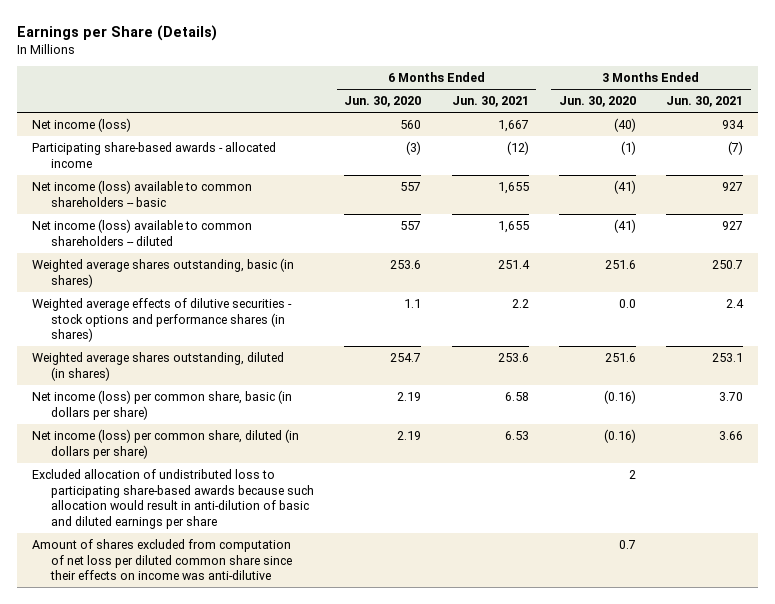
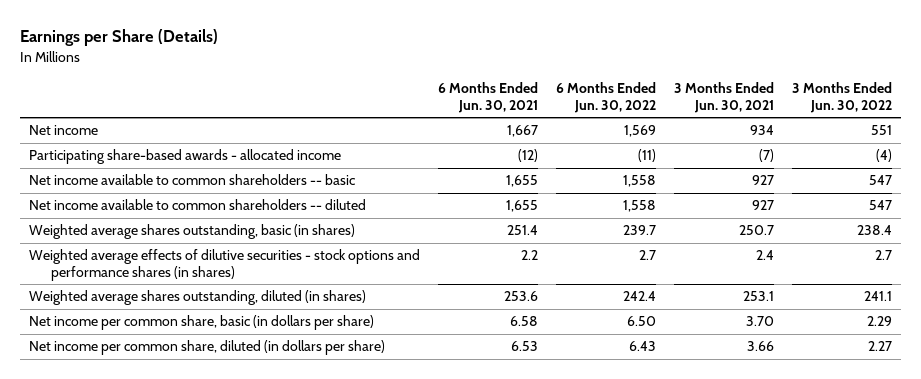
- | 6 Months Ended Jun. 30, 2020 | 6 Months Ended Jun. 30, 2021 | 3 Months Ended Jun. 30, 2020 | 3 Months Ended Jun. 30, 2021
+ | 6 Months Ended Jun. 30, 2021 | 6 Months Ended Jun. 30, 2022 | 3 Months Ended Jun. 30, 2021 | 3 Months Ended Jun. 30, 2022
- Net income (loss) | 560 | 1,667 | (40) | 934
+ Net income | 1,667 | 1,569 | 934 | 551
- Net income (loss) available to common shareholders -- basic | 557 | 1,655 | (41) | 927
- Net income (loss) available to common shareholders -- diluted | 557 | 1,655 | (41) | 927
+ Net income available to common shareholders -- basic | 1,655 | 1,558 | 927 | 547
+ Net income available to common shareholders -- diluted | 1,655 | 1,558 | 927 | 547
- Net income (loss) per common share, basic (in dollars per share) | 2.19 | 6.58 | (0.16) | 3.70
- Net income (loss) per common share, diluted (in dollars per share) | 2.19 | 6.53 | (0.16) | 3.66
- Excluded allocation of undistributed loss to participating share-based awards because such allocation would result in anti-dilution of basic and diluted earnings per share | | | 2 |
- Amount of shares excluded from computation of net loss per diluted common share since their effects on income was anti-dilutive | | | 0.7 |
+ Net income per common share, basic (in dollars per share) | 6.58 | 6.50 | 3.70 | 2.29
+ Net income per common share, diluted (in dollars per share) | 6.53 | 6.43 | 3.66 | 2.27

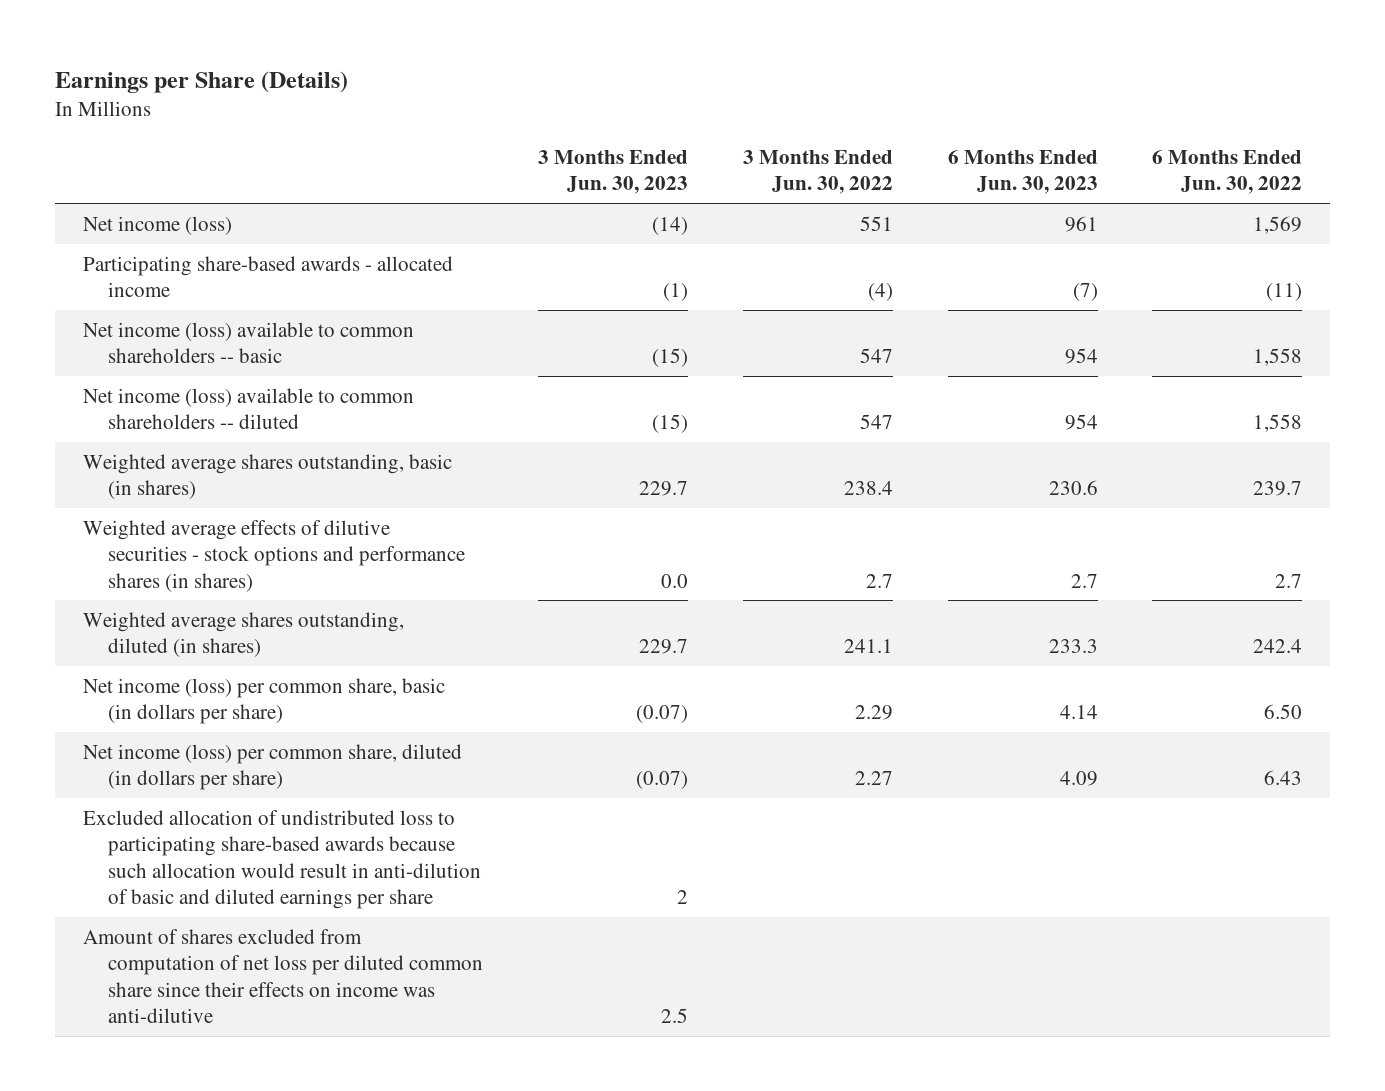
- | 6 Months Ended Jun. 30, 2021 | 6 Months Ended Jun. 30, 2022 | 3 Months Ended Jun. 30, 2021 | 3 Months Ended Jun. 30, 2022
+ | 3 Months Ended Jun. 30, 2023 | 3 Months Ended Jun. 30, 2022 | 6 Months Ended Jun. 30, 2023 | 6 Months Ended Jun. 30, 2022
- Net income | 1,667 | 1,569 | 934 | 551
+ Net income (loss) | (14) | 551 | 961 | 1,569
- Net income available to common shareholders -- basic | 1,655 | 1,558 | 927 | 547
- Net income available to common shareholders -- diluted | 1,655 | 1,558 | 927 | 547
+ Net income (loss) available to common shareholders -- basic | (15) | 547 | 954 | 1,558
+ Net income (loss) available to common shareholders -- diluted | (15) | 547 | 954 | 1,558
- Net income per common share, basic (in dollars per share) | 6.58 | 6.50 | 3.70 | 2.29
- Net income per common share, diluted (in dollars per share) | 6.53 | 6.43 | 3.66 | 2.27
+ Net income (loss) per common share, basic (in dollars per share) | (0.07) | 2.29 | 4.14 | 6.50
+ Net income (loss) per common share, diluted (in dollars per share) | (0.07) | 2.27 | 4.09 | 6.43
+ Excluded allocation of undistributed loss to participating share-based awards because such allocation would result in anti-dilution of basic and diluted earnings per share | 2 | | |
+ Amount of shares excluded from computation of net loss per diluted common share since their effects on income was anti-dilutive | 2.5 | | |

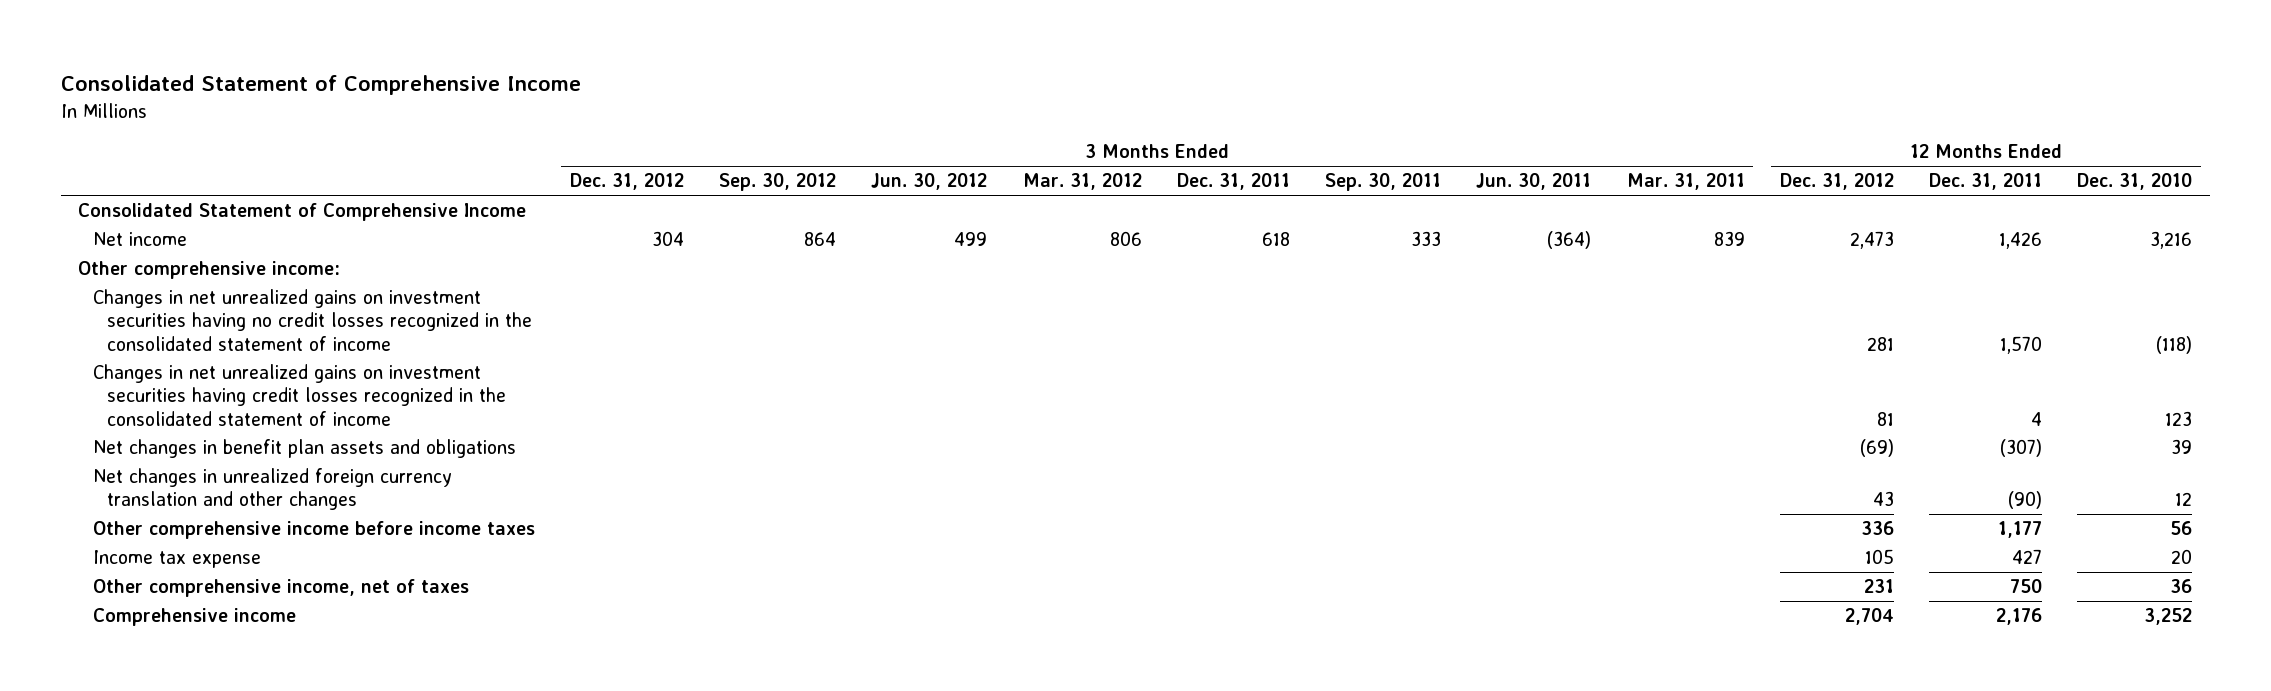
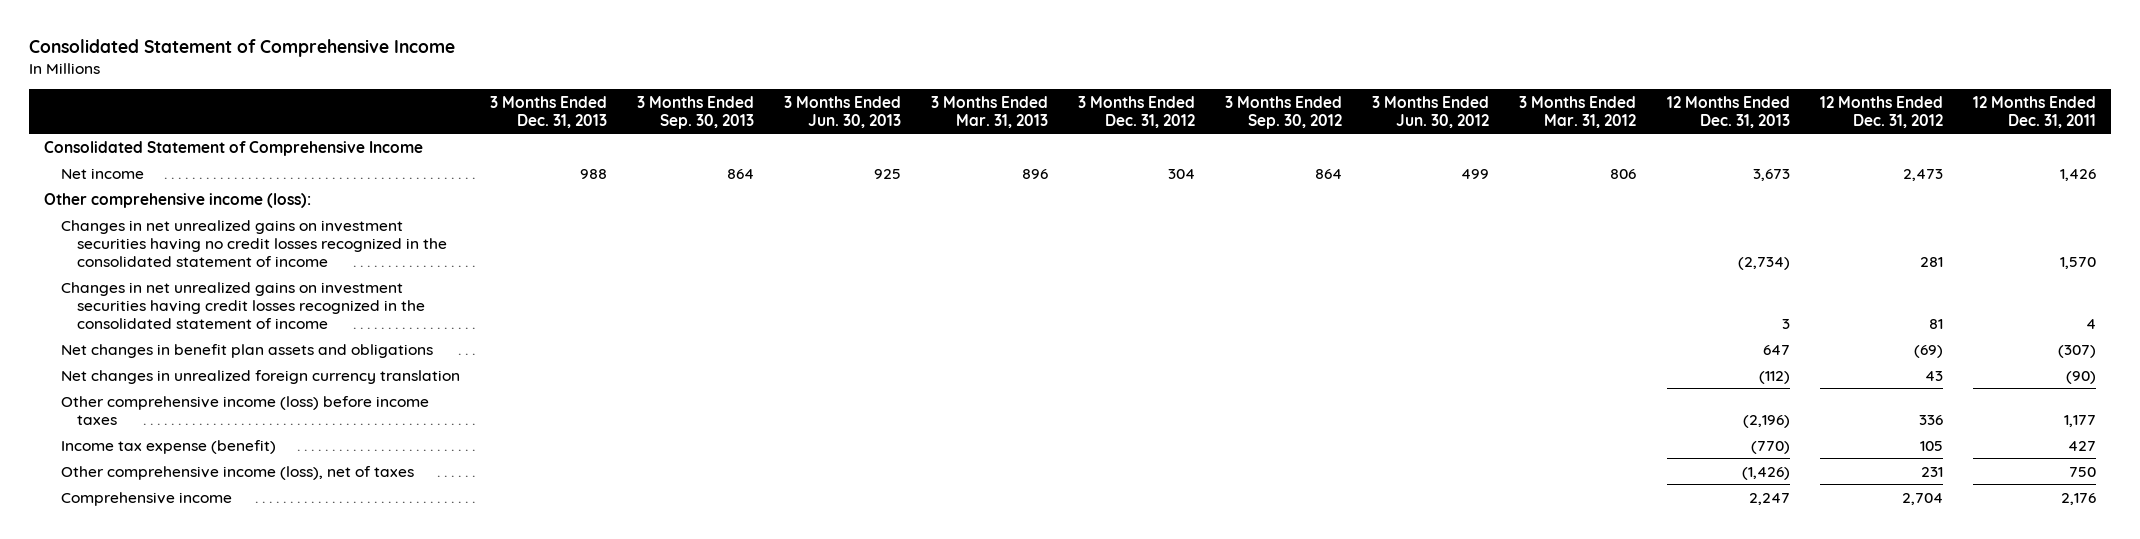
- | 3 Months Ended Dec. 31, 2012 | 3 Months Ended Sep. 30, 2012 | 3 Months Ended Jun. 30, 2012 | 3 Months Ended Mar. 31, 2012 | 3 Months Ended Dec. 31, 2011 | 3 Months Ended Sep. 30, 2011 | 3 Months Ended Jun. 30, 2011 | 3 Months Ended Mar. 31, 2011 | 12 Months Ended Dec. 31, 2012 | 12 Months Ended Dec. 31, 2011 | 12 Months Ended Dec. 31, 2010
+ | 3 Months Ended Dec. 31, 2013 | 3 Months Ended Sep. 30, 2013 | 3 Months Ended Jun. 30, 2013 | 3 Months Ended Mar. 31, 2013 | 3 Months Ended Dec. 31, 2012 | 3 Months Ended Sep. 30, 2012 | 3 Months Ended Jun. 30, 2012 | 3 Months Ended Mar. 31, 2012 | 12 Months Ended Dec. 31, 2013 | 12 Months Ended Dec. 31, 2012 | 12 Months Ended Dec. 31, 2011
- Other comprehensive income:
+ Other comprehensive income (loss):
- Net changes in unrealized foreign currency translation and other changes | | | | | | | | | 43 | (90) | 12
- Other comprehensive income before income taxes | | | | | | | | | 336 | 1,177 | 56
- Income tax expense | | | | | | | | | 105 | 427 | 20
- Other comprehensive income, net of taxes | | | | | | | | | 231 | 750 | 36
+ Net changes in unrealized foreign currency translation | | | | | | | | | (112) | 43 | (90)
+ Other comprehensive income (loss) before income taxes | | | | | | | | | (2,196) | 336 | 1,177
+ Income tax expense (benefit) | | | | | | | | | (770) | 105 | 427
+ Other comprehensive income (loss), net of taxes | | | | | | | | | (1,426) | 231 | 750

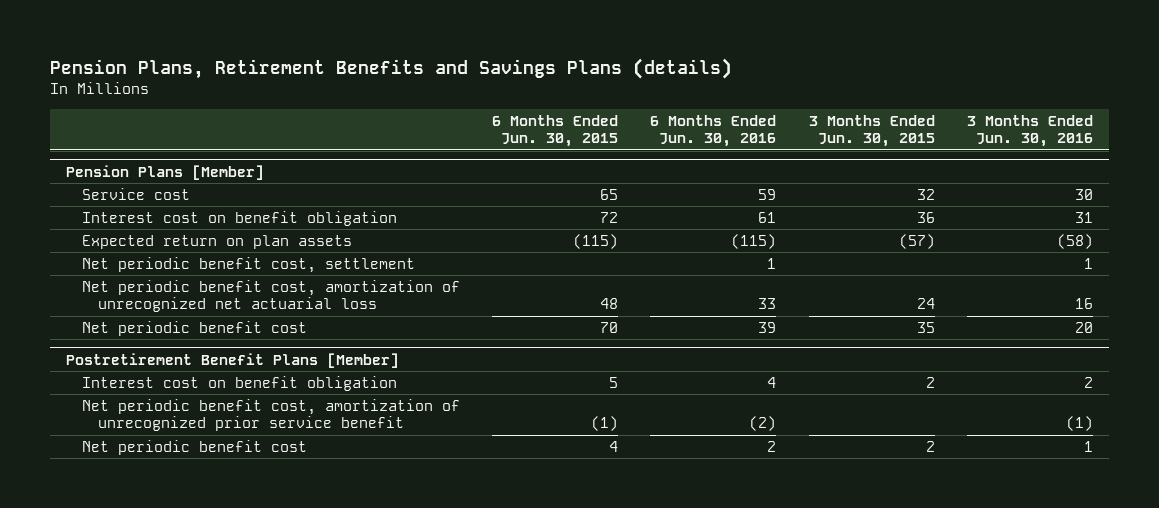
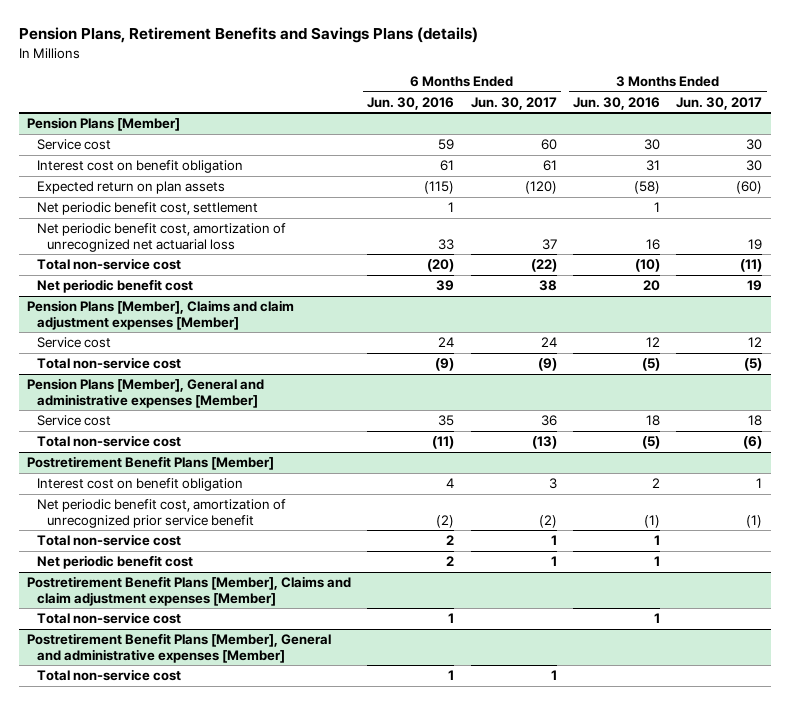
- | 6 Months Ended Jun. 30, 2015 | 6 Months Ended Jun. 30, 2016 | 3 Months Ended Jun. 30, 2015 | 3 Months Ended Jun. 30, 2016
+ | 6 Months Ended Jun. 30, 2016 | 6 Months Ended Jun. 30, 2017 | 3 Months Ended Jun. 30, 2016 | 3 Months Ended Jun. 30, 2017
@ Pension Plans [Member]
+ Total non-service cost | (20) | (22) | (10) | (11)
+ Pension Plans [Member], Claims and claim adjustment expenses [Member]
+ Service cost | 24 | 24 | 12 | 12
+ Total non-service cost | (9) | (9) | (5) | (5)
+ Pension Plans [Member], General and administrative expenses [Member]
+ Service cost | 35 | 36 | 18 | 18
+ Total non-service cost | (11) | (13) | (5) | (6)
@ Postretirement Benefit Plans [Member]
+ Total non-service cost | 2 | 1 | 1 |
+ Postretirement Benefit Plans [Member], Claims and claim adjustment expenses [Member]
+ Total non-service cost | 1 | | 1 |
+ Postretirement Benefit Plans [Member], General and administrative expenses [Member]
+ Total non-service cost | 1 | 1 | |

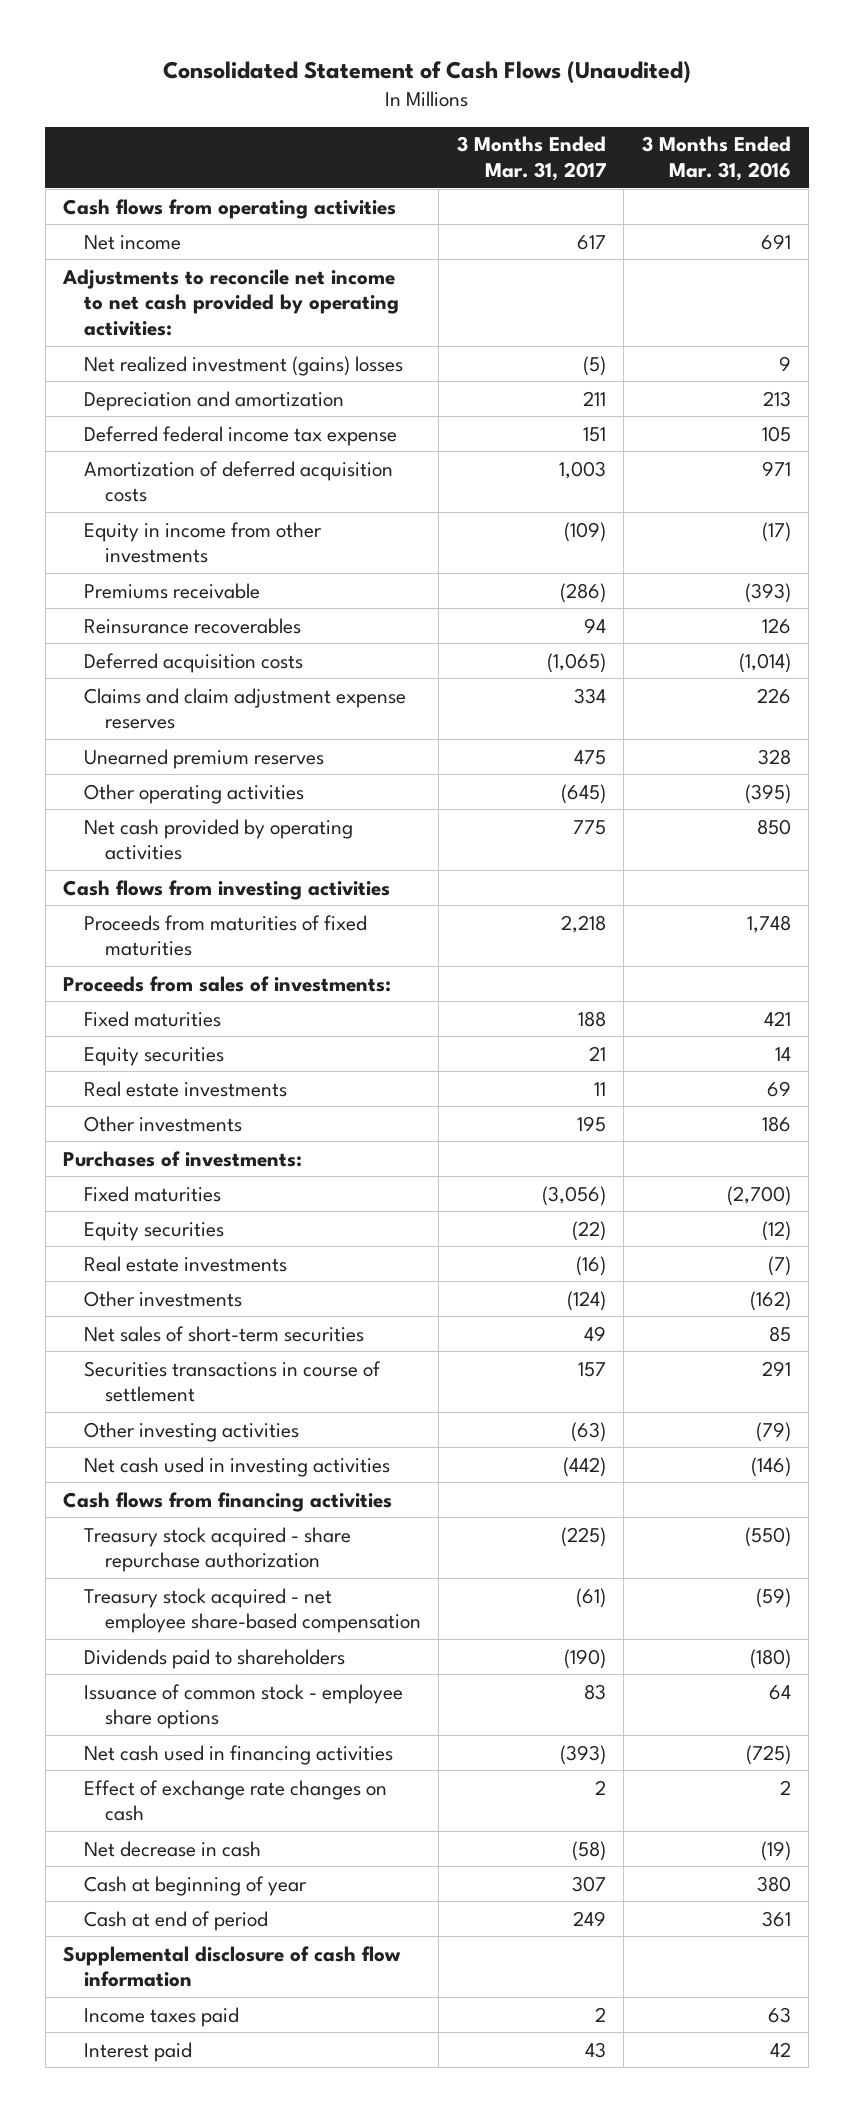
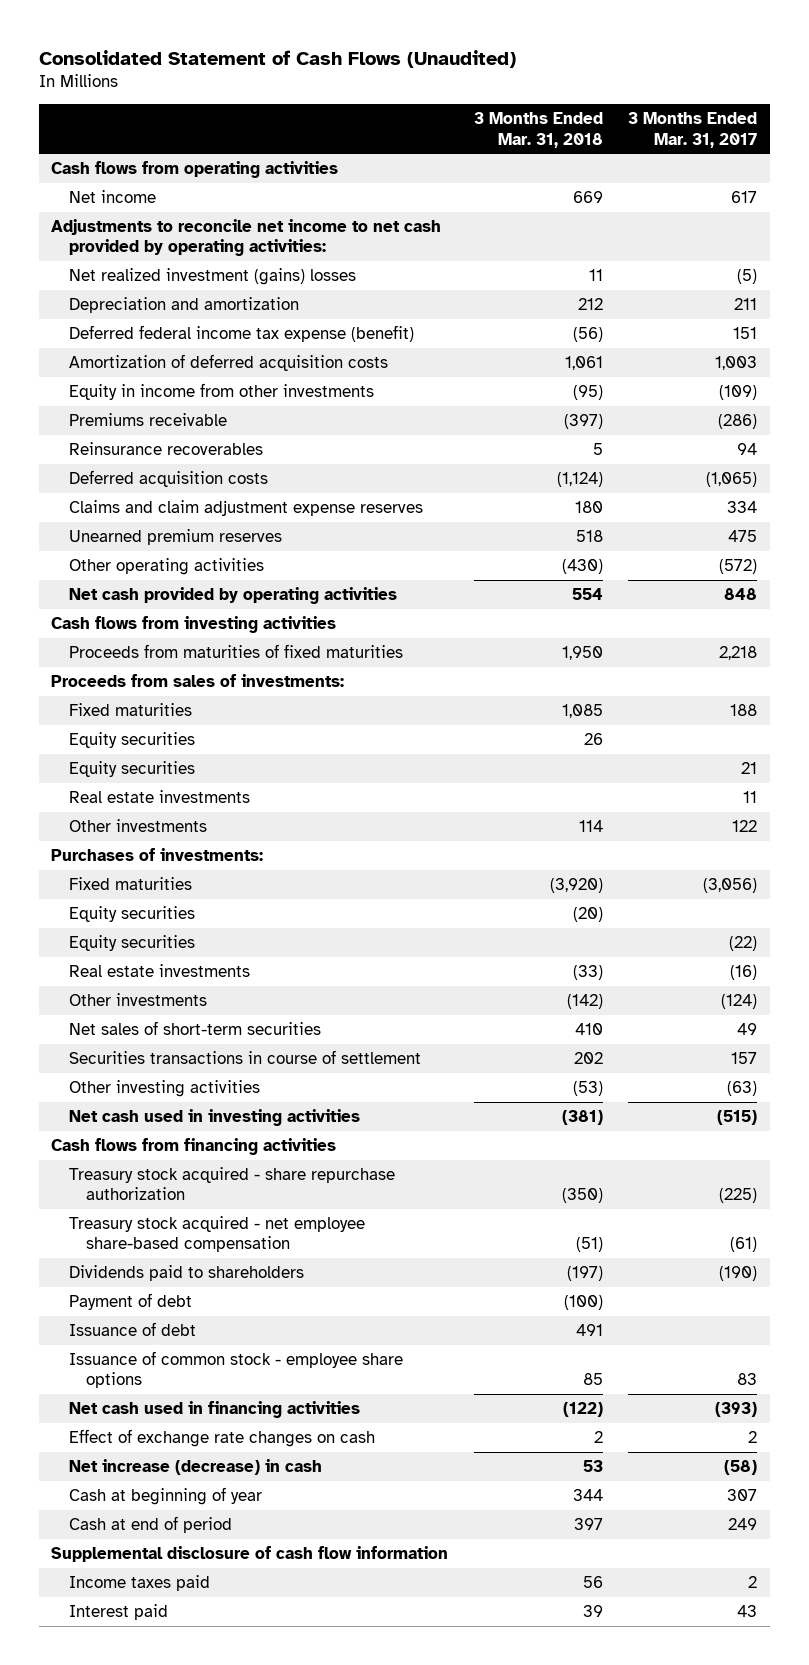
- | 3 Months Ended Mar. 31, 2017 | 3 Months Ended Mar. 31, 2016
+ | 3 Months Ended Mar. 31, 2018 | 3 Months Ended Mar. 31, 2017
- Deferred federal income tax expense | 151 | 105
+ Deferred federal income tax expense (benefit) | (56) | 151
- Other operating activities | (645) | (395)
- Net cash provided by operating activities | 775 | 850
+ Other operating activities | (430) | (572)
+ Net cash provided by operating activities | 554 | 848
+ Equity securities | 26 |
- Other investments | 195 | 186
+ Other investments | 114 | 122
+ Equity securities | (20) |
- Net cash used in investing activities | (442) | (146)
+ Net cash used in investing activities | (381) | (515)
+ Payment of debt | (100) |
+ Issuance of debt | 491 |
- Net decrease in cash | (58) | (19)
+ Net increase (decrease) in cash | 53 | (58)

